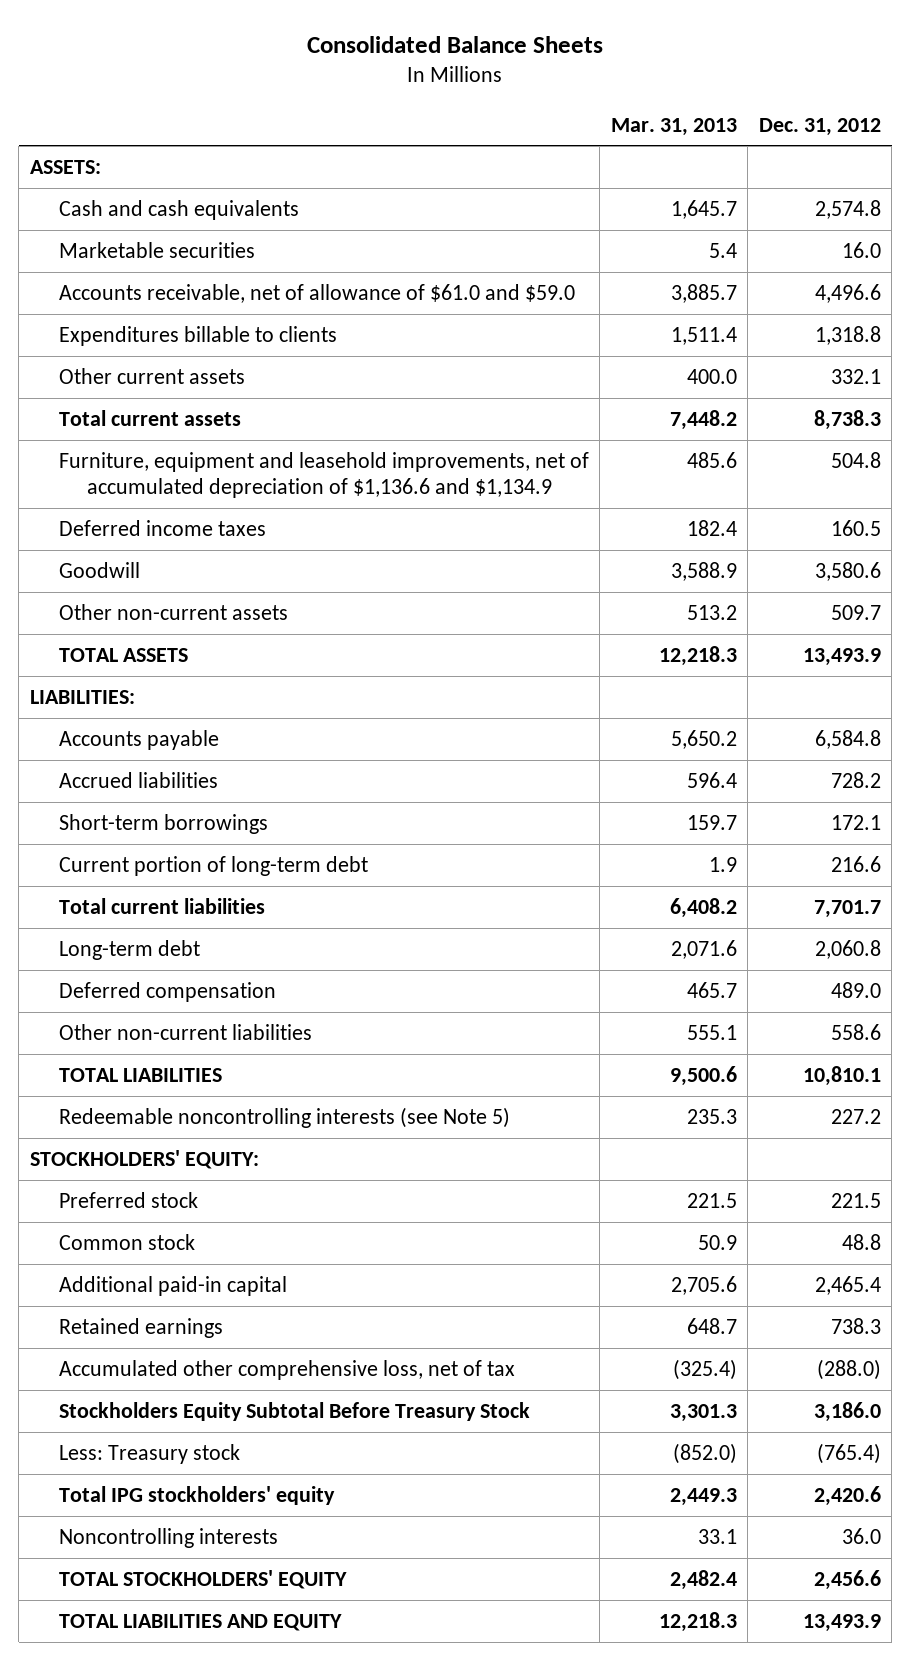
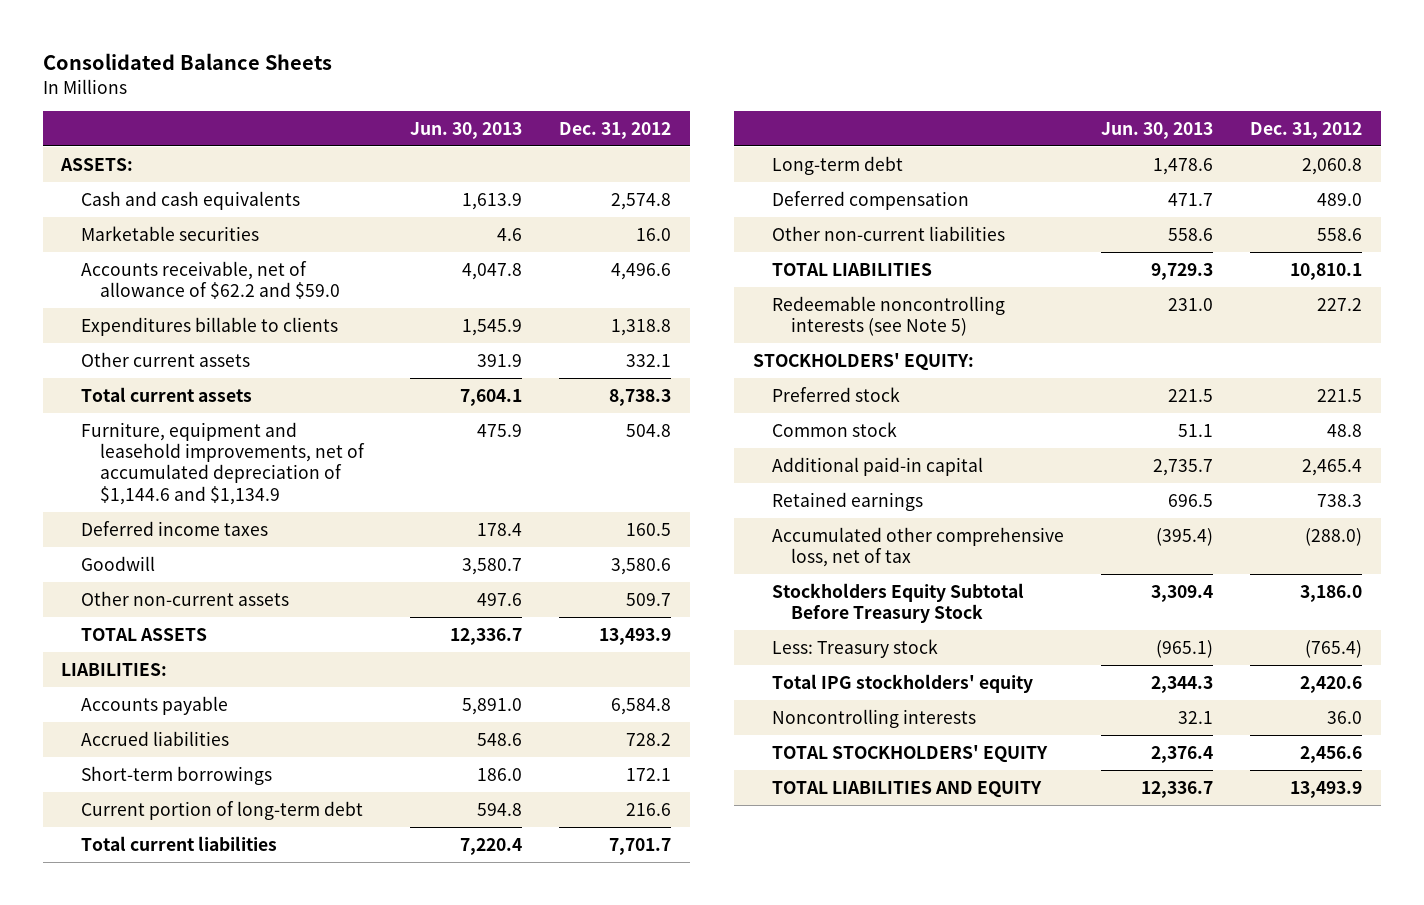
- | Mar. 31, 2013 | Dec. 31, 2012
+ | Jun. 30, 2013 | Dec. 31, 2012
- Accounts receivable, net of allowance of $61.0 and $59.0 | 3,885.7 | 4,496.6
+ Accounts receivable, net of allowance of $62.2 and $59.0 | 4,047.8 | 4,496.6
- Furniture, equipment and leasehold improvements, net of accumulated depreciation of $1,136.6 and $1,134.9 | 485.6 | 504.8
+ Furniture, equipment and leasehold improvements, net of accumulated depreciation of $1,144.6 and $1,134.9 | 475.9 | 504.8

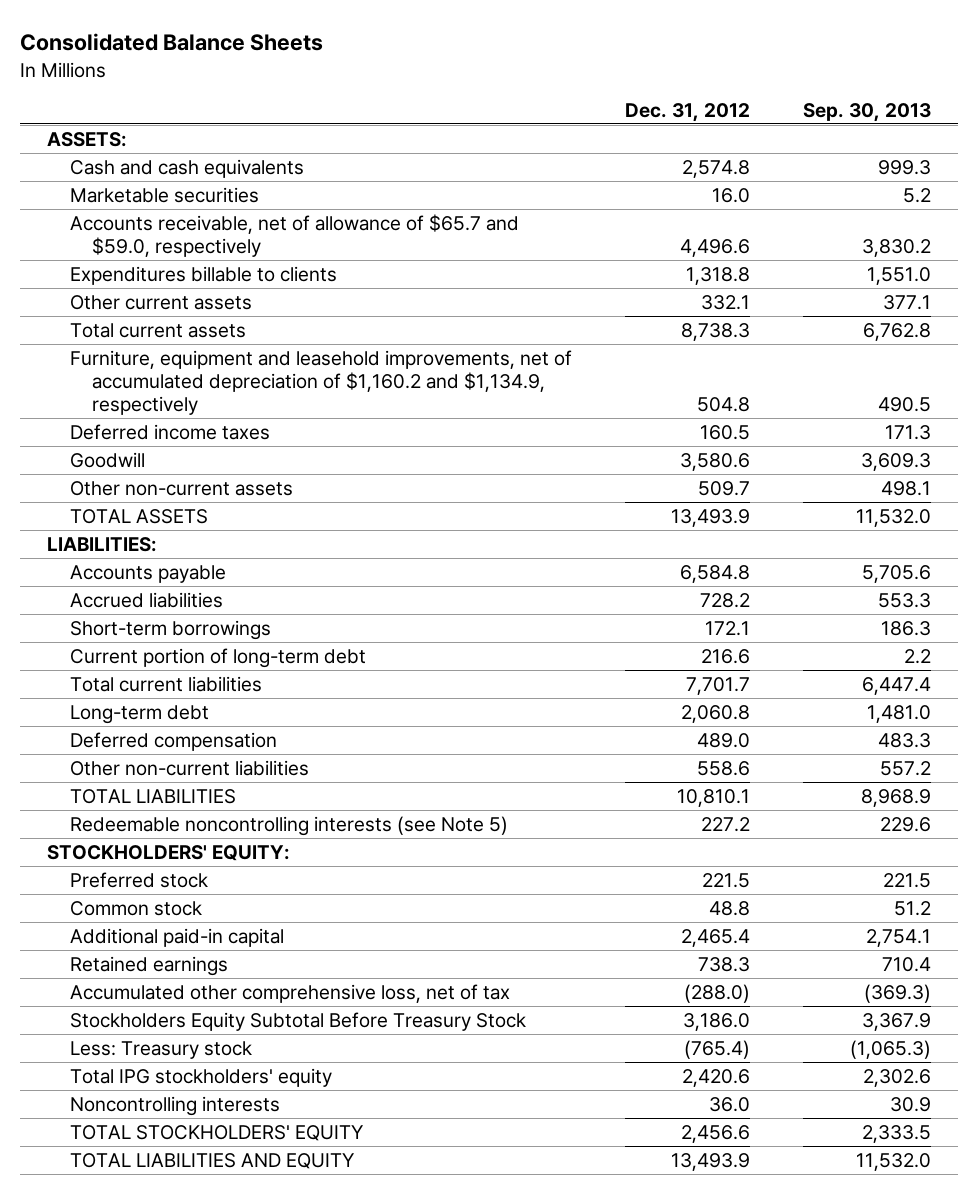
- | Jun. 30, 2013 | Dec. 31, 2012
+ | Dec. 31, 2012 | Sep. 30, 2013
- Accounts receivable, net of allowance of $62.2 and $59.0 | 4,047.8 | 4,496.6
+ Accounts receivable, net of allowance of $65.7 and $59.0, respectively | 4,496.6 | 3,830.2
- Furniture, equipment and leasehold improvements, net of accumulated depreciation of $1,144.6 and $1,134.9 | 475.9 | 504.8
+ Furniture, equipment and leasehold improvements, net of accumulated depreciation of $1,160.2 and $1,134.9, respectively | 504.8 | 490.5

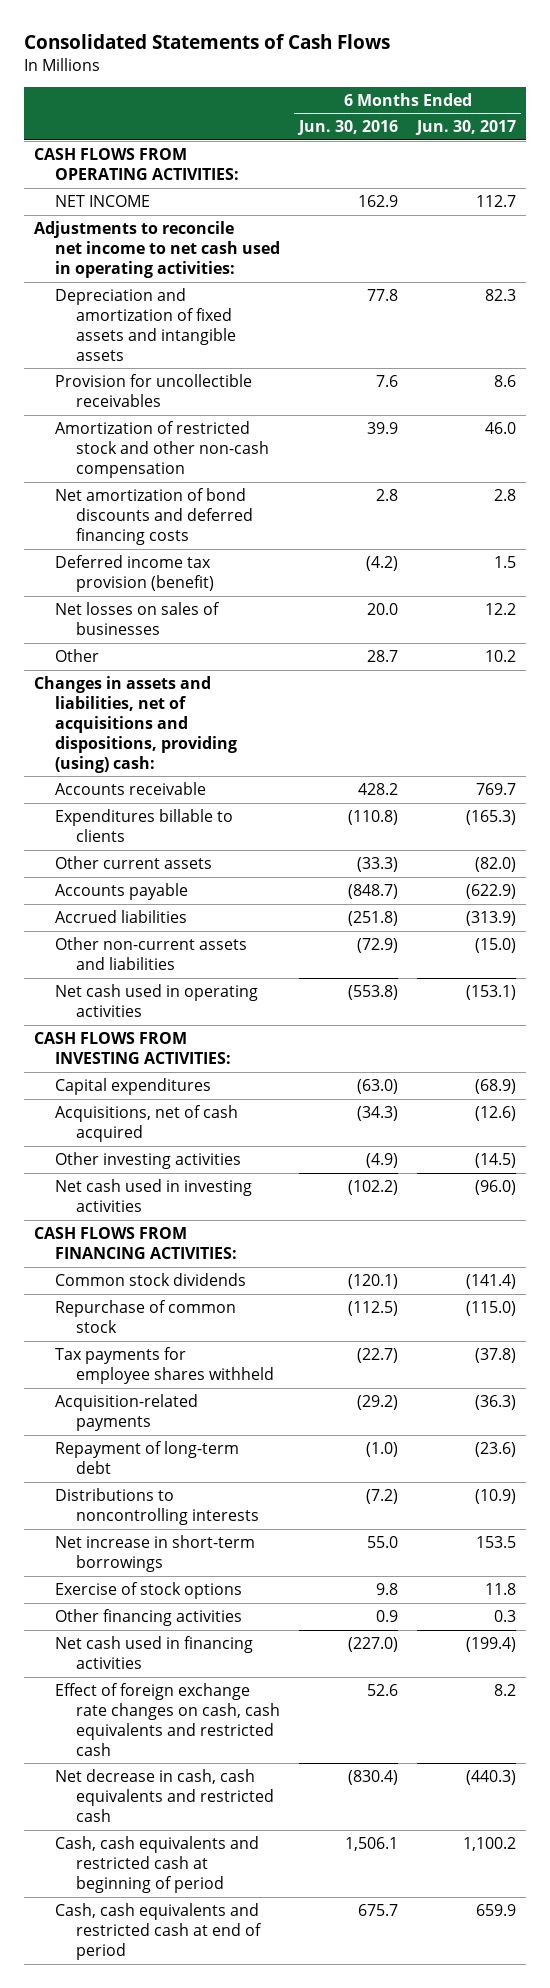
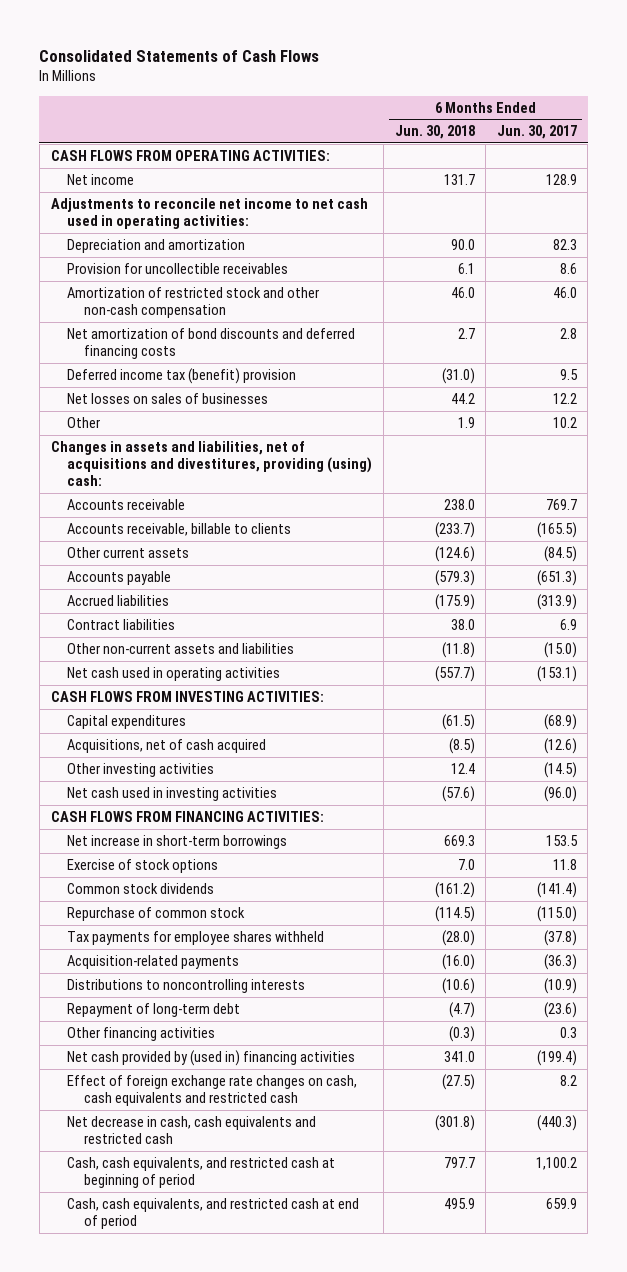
- | 6 Months Ended Jun. 30, 2016 | 6 Months Ended Jun. 30, 2017
+ | 6 Months Ended Jun. 30, 2018 | 6 Months Ended Jun. 30, 2017
- NET INCOME | 162.9 | 112.7
+ Net income | 131.7 | 128.9
- Depreciation and amortization of fixed assets and intangible assets | 77.8 | 82.3
+ Depreciation and amortization | 90.0 | 82.3
- Deferred income tax provision (benefit) | (4.2) | 1.5
+ Deferred income tax (benefit) provision | (31.0) | 9.5
- Changes in assets and liabilities, net of acquisitions and dispositions, providing (using) cash:
+ Changes in assets and liabilities, net of acquisitions and divestitures, providing (using) cash:
- Expenditures billable to clients | (110.8) | (165.3)
- Other current assets | (33.3) | (82.0)
- Accounts payable | (848.7) | (622.9)
+ Accounts receivable, billable to clients | (233.7) | (165.5)
+ Other current assets | (124.6) | (84.5)
+ Accounts payable | (579.3) | (651.3)
+ Contract liabilities | 38.0 | 6.9
moved up: Net increase in short-term borrowings | 669.3 | 153.5
moved up: Exercise of stock options | 7.0 | 11.8
moved down: Repayment of long-term debt | (4.7) | (23.6)
- Net cash used in financing activities | (227.0) | (199.4)
+ Net cash provided by (used in) financing activities | 341.0 | (199.4)
- Cash, cash equivalents and restricted cash at beginning of period | 1,506.1 | 1,100.2
- Cash, cash equivalents and restricted cash at end of period | 675.7 | 659.9
+ Cash, cash equivalents, and restricted cash at beginning of period | 797.7 | 1,100.2
+ Cash, cash equivalents, and restricted cash at end of period | 495.9 | 659.9

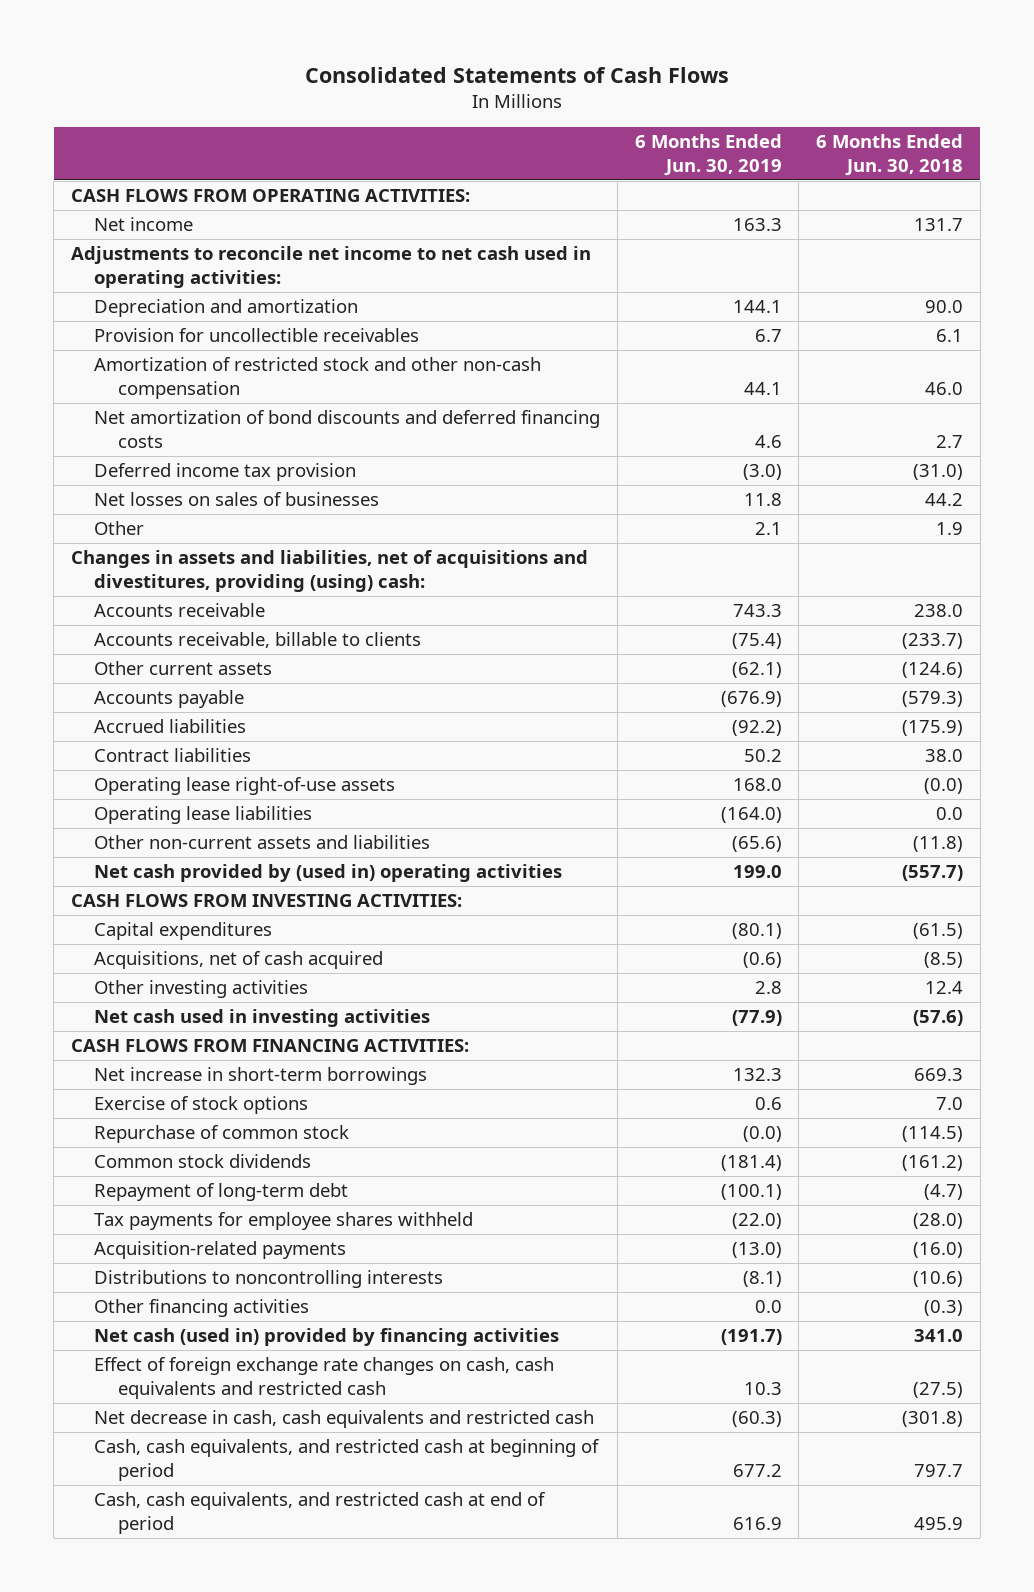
- | 6 Months Ended Jun. 30, 2018 | 6 Months Ended Jun. 30, 2017
+ | 6 Months Ended Jun. 30, 2019 | 6 Months Ended Jun. 30, 2018
- Deferred income tax (benefit) provision | (31.0) | 9.5
+ Deferred income tax provision | (3.0) | (31.0)
+ Operating lease right-of-use assets | 168.0 | (0.0)
+ Operating lease liabilities | (164.0) | 0.0
- Net cash used in operating activities | (557.7) | (153.1)
+ Net cash provided by (used in) operating activities | 199.0 | (557.7)
moved down: Common stock dividends | (181.4) | (161.2)
moved up: Repayment of long-term debt | (100.1) | (4.7)
- Net cash provided by (used in) financing activities | 341.0 | (199.4)
+ Net cash (used in) provided by financing activities | (191.7) | 341.0

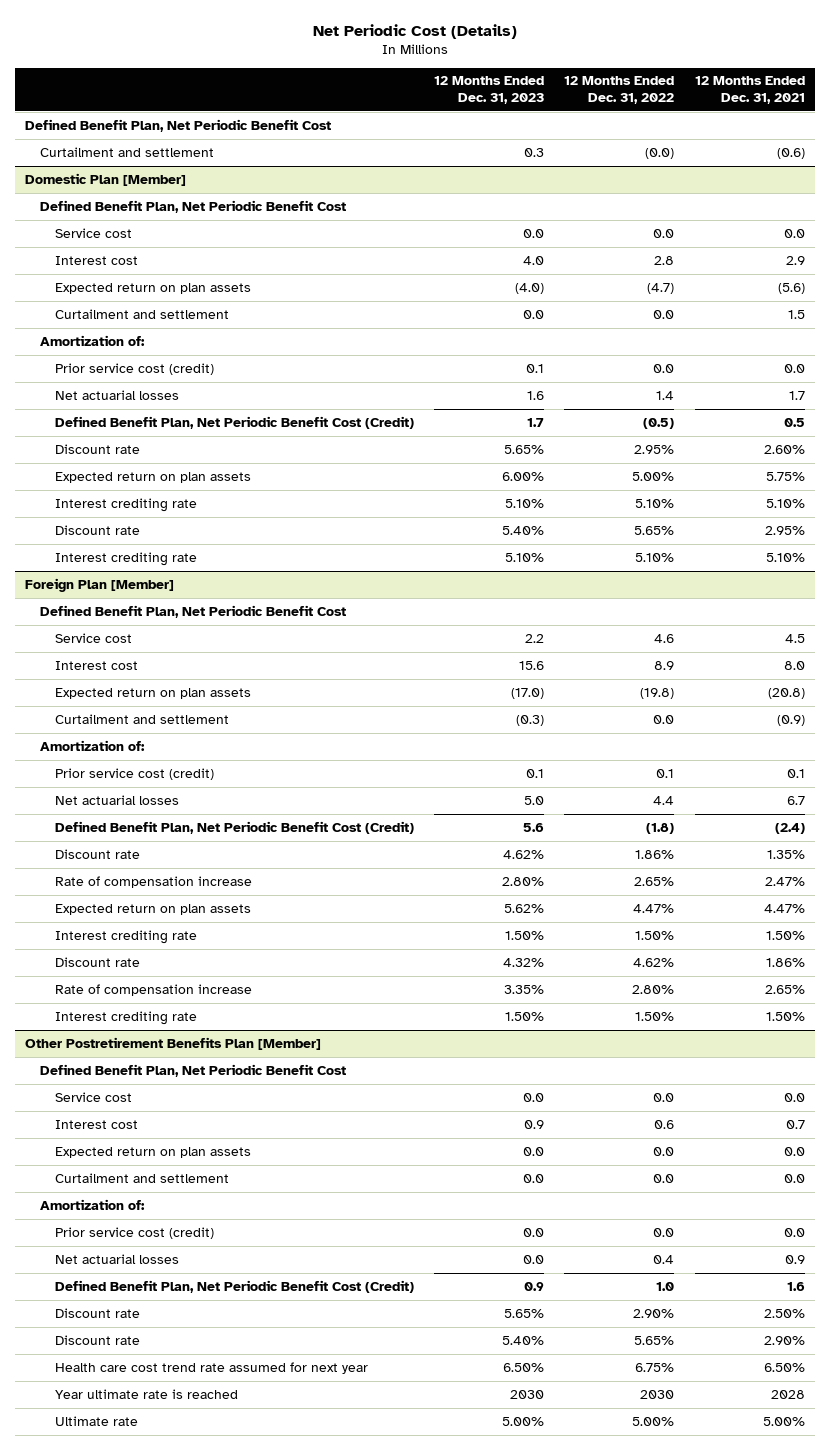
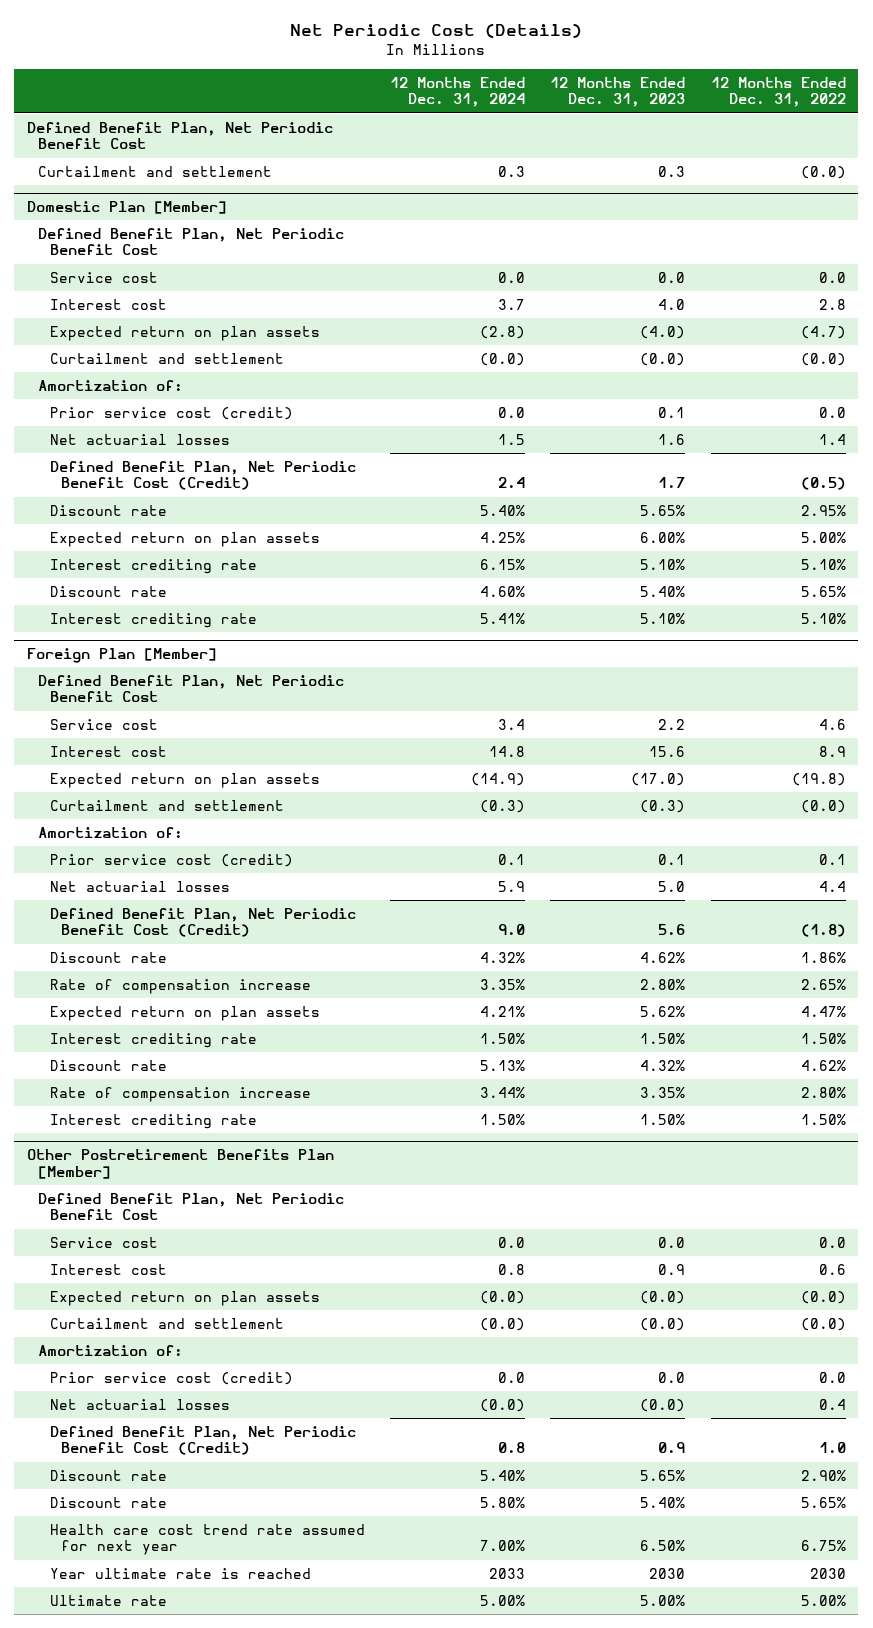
- | 12 Months Ended Dec. 31, 2023 | 12 Months Ended Dec. 31, 2022 | 12 Months Ended Dec. 31, 2021
+ | 12 Months Ended Dec. 31, 2024 | 12 Months Ended Dec. 31, 2023 | 12 Months Ended Dec. 31, 2022
@ Domestic Plan [Member]
- Curtailment and settlement | 0.0 | 0.0 | 1.5
+ Curtailment and settlement | (0.0) | (0.0) | (0.0)
@ Foreign Plan [Member]
- Curtailment and settlement | (0.3) | 0.0 | (0.9)
+ Curtailment and settlement | (0.3) | (0.3) | (0.0)
@ Other Postretirement Benefits Plan [Member]
- Expected return on plan assets | 0.0 | 0.0 | 0.0
- Curtailment and settlement | 0.0 | 0.0 | 0.0
+ Expected return on plan assets | (0.0) | (0.0) | (0.0)
+ Curtailment and settlement | (0.0) | (0.0) | (0.0)
- Net actuarial losses | 0.0 | 0.4 | 0.9
+ Net actuarial losses | (0.0) | (0.0) | 0.4

